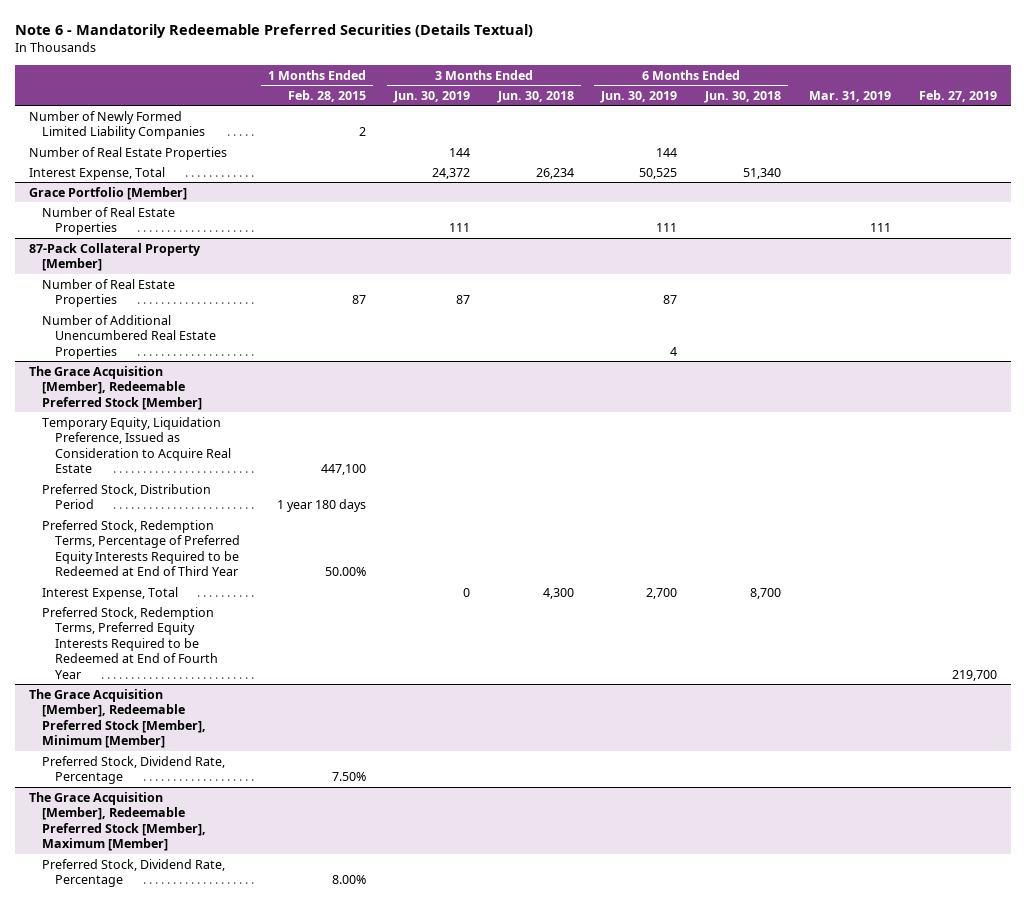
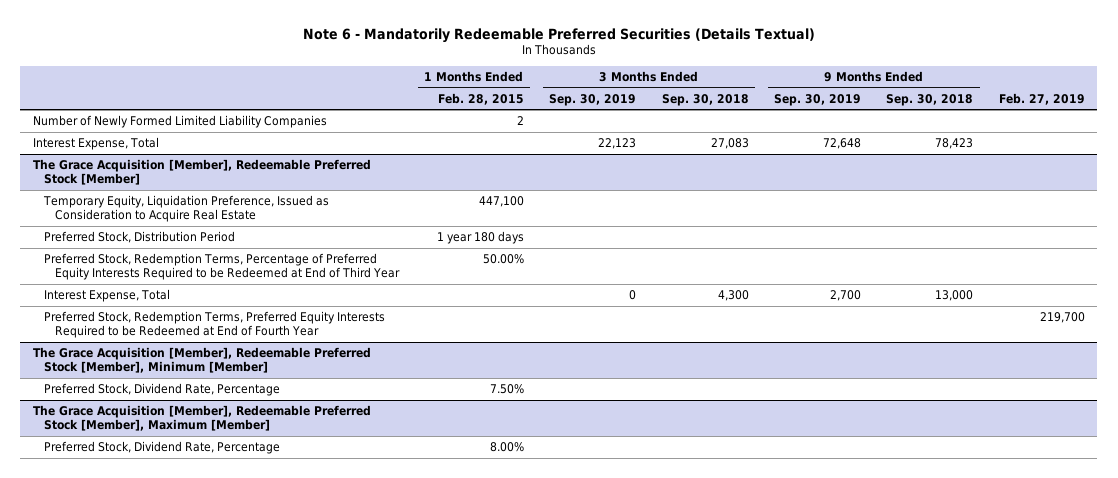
- | 1 Months Ended Feb. 28, 2015 | 3 Months Ended Jun. 30, 2019 | 3 Months Ended Jun. 30, 2018 | 6 Months Ended Jun. 30, 2019 | 6 Months Ended Jun. 30, 2018 | Mar. 31, 2019 | Feb. 27, 2019
+ | 1 Months Ended Feb. 28, 2015 | 3 Months Ended Sep. 30, 2019 | 3 Months Ended Sep. 30, 2018 | 9 Months Ended Sep. 30, 2019 | 9 Months Ended Sep. 30, 2018 | Feb. 27, 2019
- Number of Real Estate Properties | | 144 | | 144 | | |
- Grace Portfolio [Member]
- Number of Real Estate Properties | | 111 | | 111 | | 111 |
- 87-Pack Collateral Property [Member]
- Number of Real Estate Properties | 87 | 87 | | 87 | | |
- Number of Additional Unencumbered Real Estate Properties | | | | 4 | | |

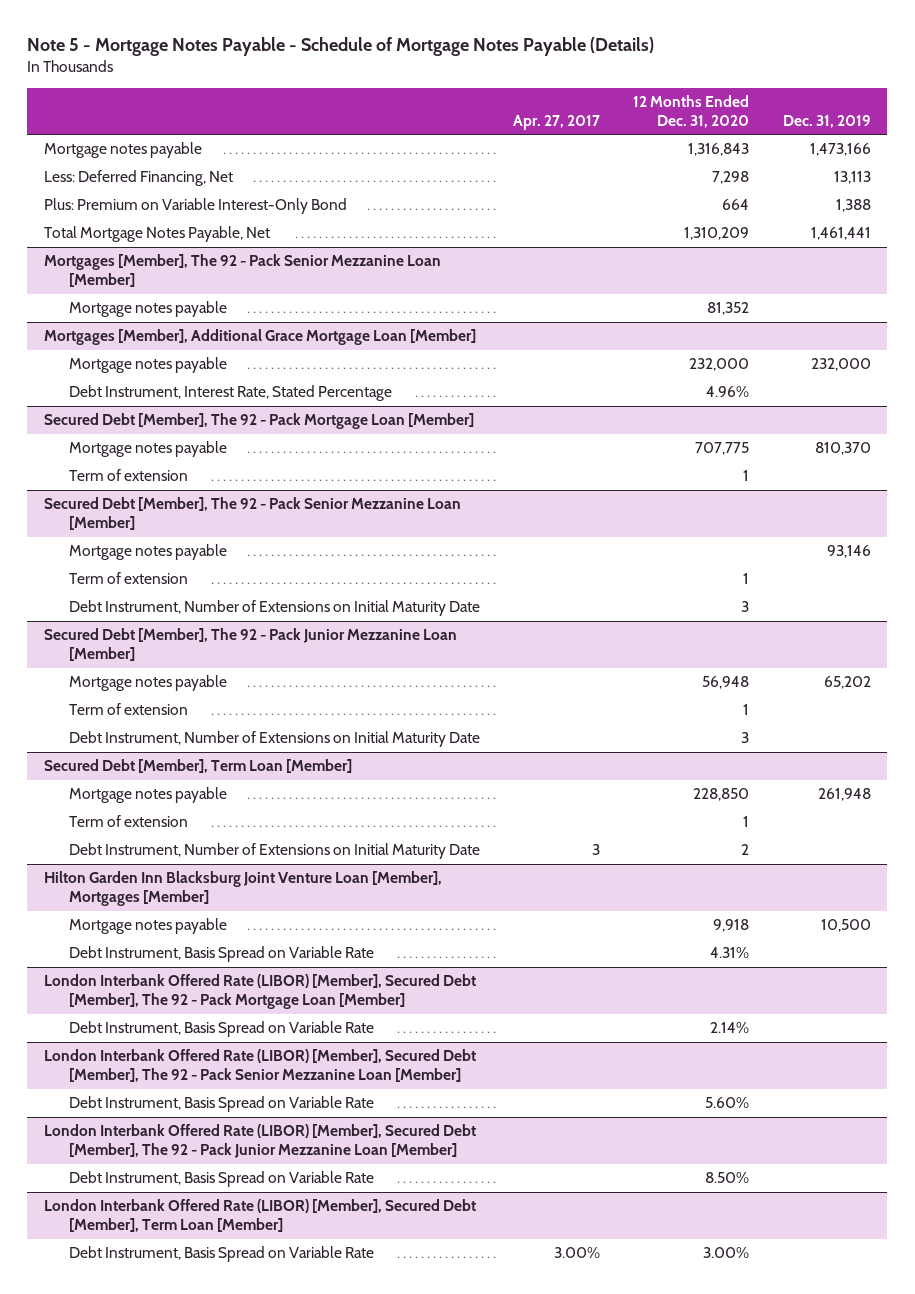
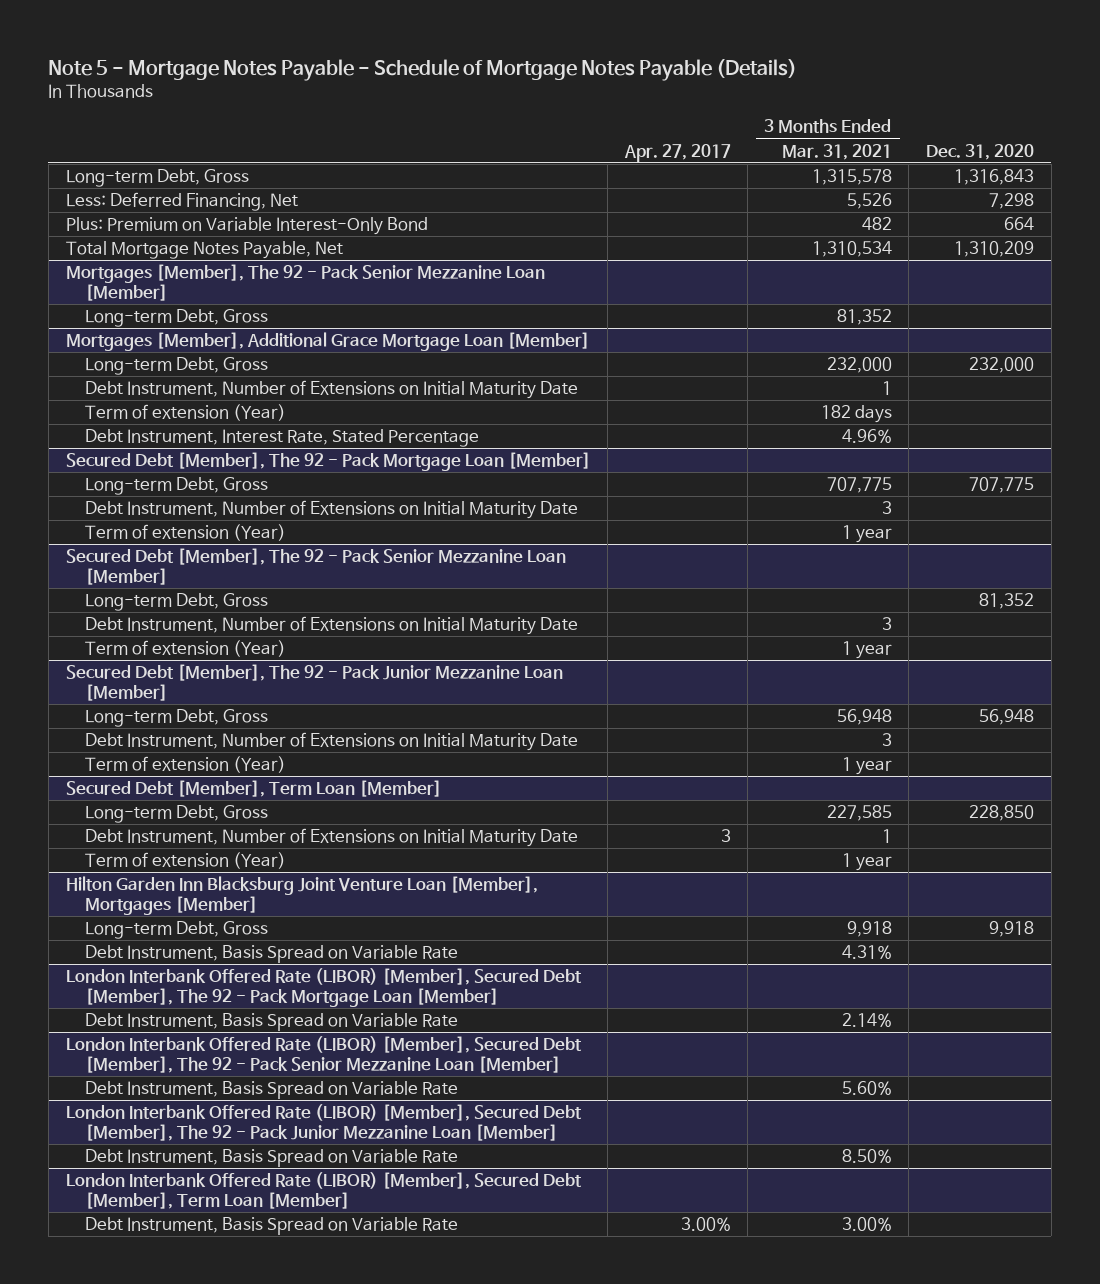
- | Apr. 27, 2017 | 12 Months Ended Dec. 31, 2020 | Dec. 31, 2019
+ | Apr. 27, 2017 | 3 Months Ended Mar. 31, 2021 | Dec. 31, 2020
- Mortgage notes payable | | 1,316,843 | 1,473,166
+ Long-term Debt, Gross | | 1,315,578 | 1,316,843
@ Mortgages [Member], The 92 - Pack Senior Mezzanine Loan [Member]
- Mortgage notes payable | | 81,352 |
+ Long-term Debt, Gross | | 81,352 |
@ Mortgages [Member], Additional Grace Mortgage Loan [Member]
- Mortgage notes payable | | 232,000 | 232,000
+ Long-term Debt, Gross | | 232,000 | 232,000
+ Debt Instrument, Number of Extensions on Initial Maturity Date | | 1 |
+ Term of extension (Year) | | 182 days |
@ Secured Debt [Member], The 92 - Pack Mortgage Loan [Member]
- Mortgage notes payable | | 707,775 | 810,370
- Term of extension | | 1 |
+ Long-term Debt, Gross | | 707,775 | 707,775
+ Debt Instrument, Number of Extensions on Initial Maturity Date | | 3 |
+ Term of extension (Year) | | 1 year |
@ Secured Debt [Member], The 92 - Pack Senior Mezzanine Loan [Member]
- Mortgage notes payable | | | 93,146
- Term of extension | | 1 |
+ Long-term Debt, Gross | | | 81,352
+ Term of extension (Year) | | 1 year |
@ Secured Debt [Member], The 92 - Pack Junior Mezzanine Loan [Member]
- Mortgage notes payable | | 56,948 | 65,202
- Term of extension | | 1 |
+ Long-term Debt, Gross | | 56,948 | 56,948
+ Term of extension (Year) | | 1 year |
@ Secured Debt [Member], Term Loan [Member]
- Mortgage notes payable | | 228,850 | 261,948
- Term of extension | | 1 |
+ Long-term Debt, Gross | | 227,585 | 228,850
+ Term of extension (Year) | | 1 year |
@ Hilton Garden Inn Blacksburg Joint Venture Loan [Member], Mortgages [Member]
- Mortgage notes payable | | 9,918 | 10,500
+ Long-term Debt, Gross | | 9,918 | 9,918

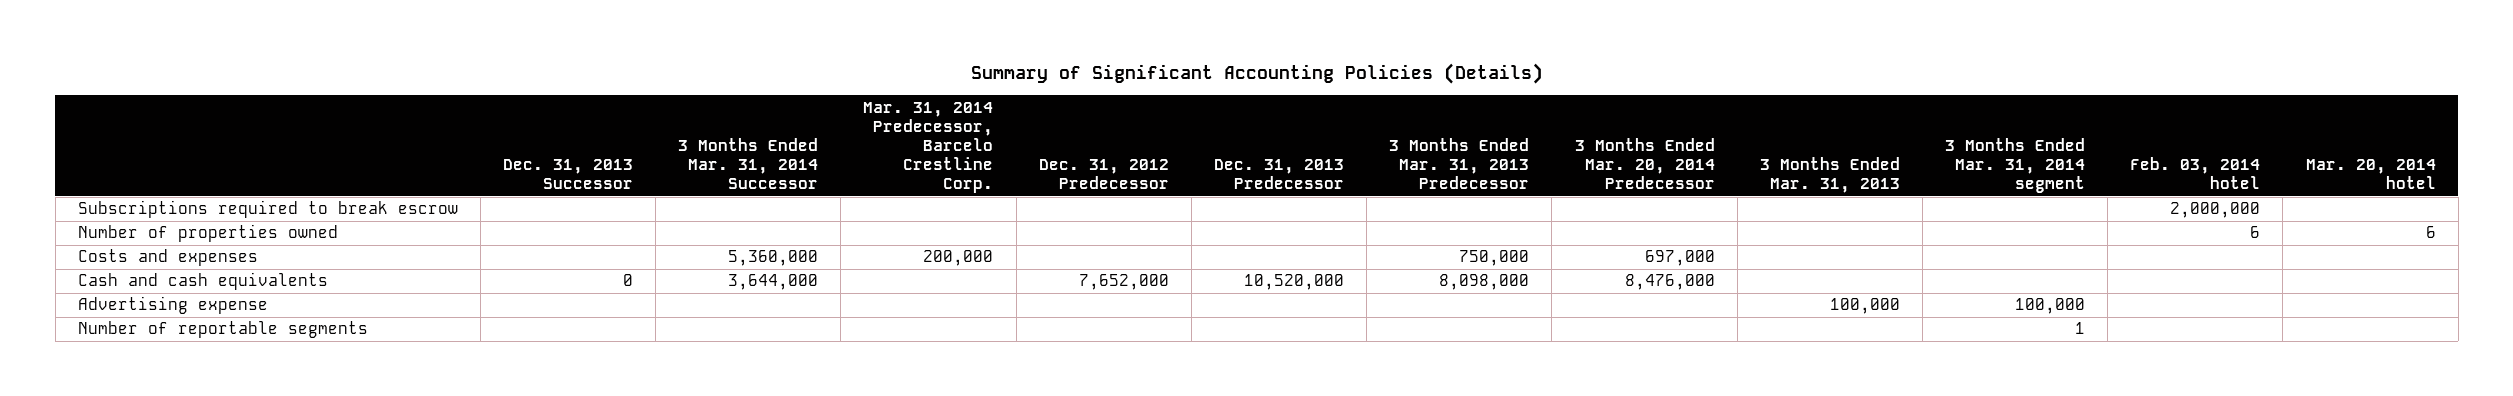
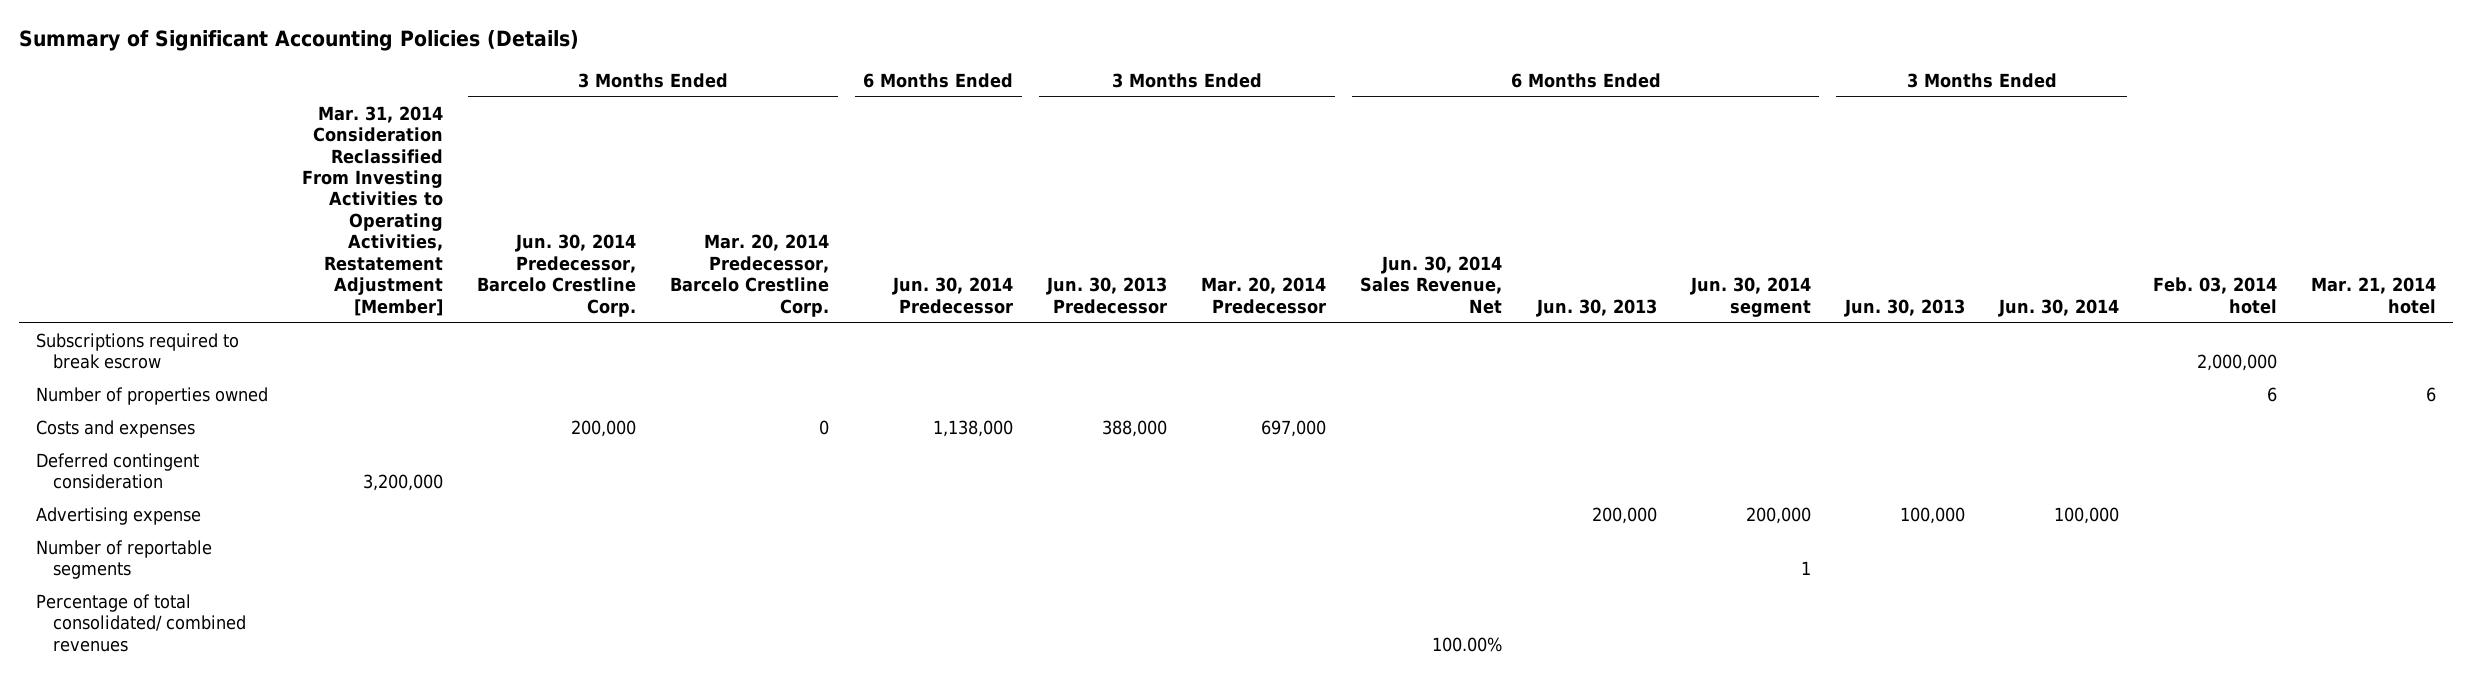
- | Dec. 31, 2013 Successor | 3 Months Ended Mar. 31, 2014 Successor | Mar. 31, 2014 Predecessor, Barcelo Crestline Corp. | Dec. 31, 2012 Predecessor | Dec. 31, 2013 Predecessor | 3 Months Ended Mar. 31, 2013 Predecessor | 3 Months Ended Mar. 20, 2014 Predecessor | 3 Months Ended Mar. 31, 2013 | 3 Months Ended Mar. 31, 2014 segment | Feb. 03, 2014 hotel | Mar. 20, 2014 hotel
+ | Mar. 31, 2014 Consideration Reclassified From Investing Activities to Operating Activities, Restatement Adjustment [Member] | 3 Months Ended Jun. 30, 2014 Predecessor, Barcelo Crestline Corp. | 3 Months Ended Mar. 20, 2014 Predecessor, Barcelo Crestline Corp. | 6 Months Ended Jun. 30, 2014 Predecessor | 3 Months Ended Jun. 30, 2013 Predecessor | 3 Months Ended Mar. 20, 2014 Predecessor | 6 Months Ended Jun. 30, 2014 Sales Revenue, Net | 6 Months Ended Jun. 30, 2013 | 6 Months Ended Jun. 30, 2014 segment | 3 Months Ended Jun. 30, 2013 | 3 Months Ended Jun. 30, 2014 | Feb. 03, 2014 hotel | Mar. 21, 2014 hotel
- Cash and cash equivalents | 0 | 3,644,000 | | 7,652,000 | 10,520,000 | 8,098,000 | 8,476,000 | | | |
+ Deferred contingent consideration | 3,200,000 | | | | | | | | | | | |
+ Percentage of total consolidated/ combined revenues | | | | | | | 100.00% | | | | | |

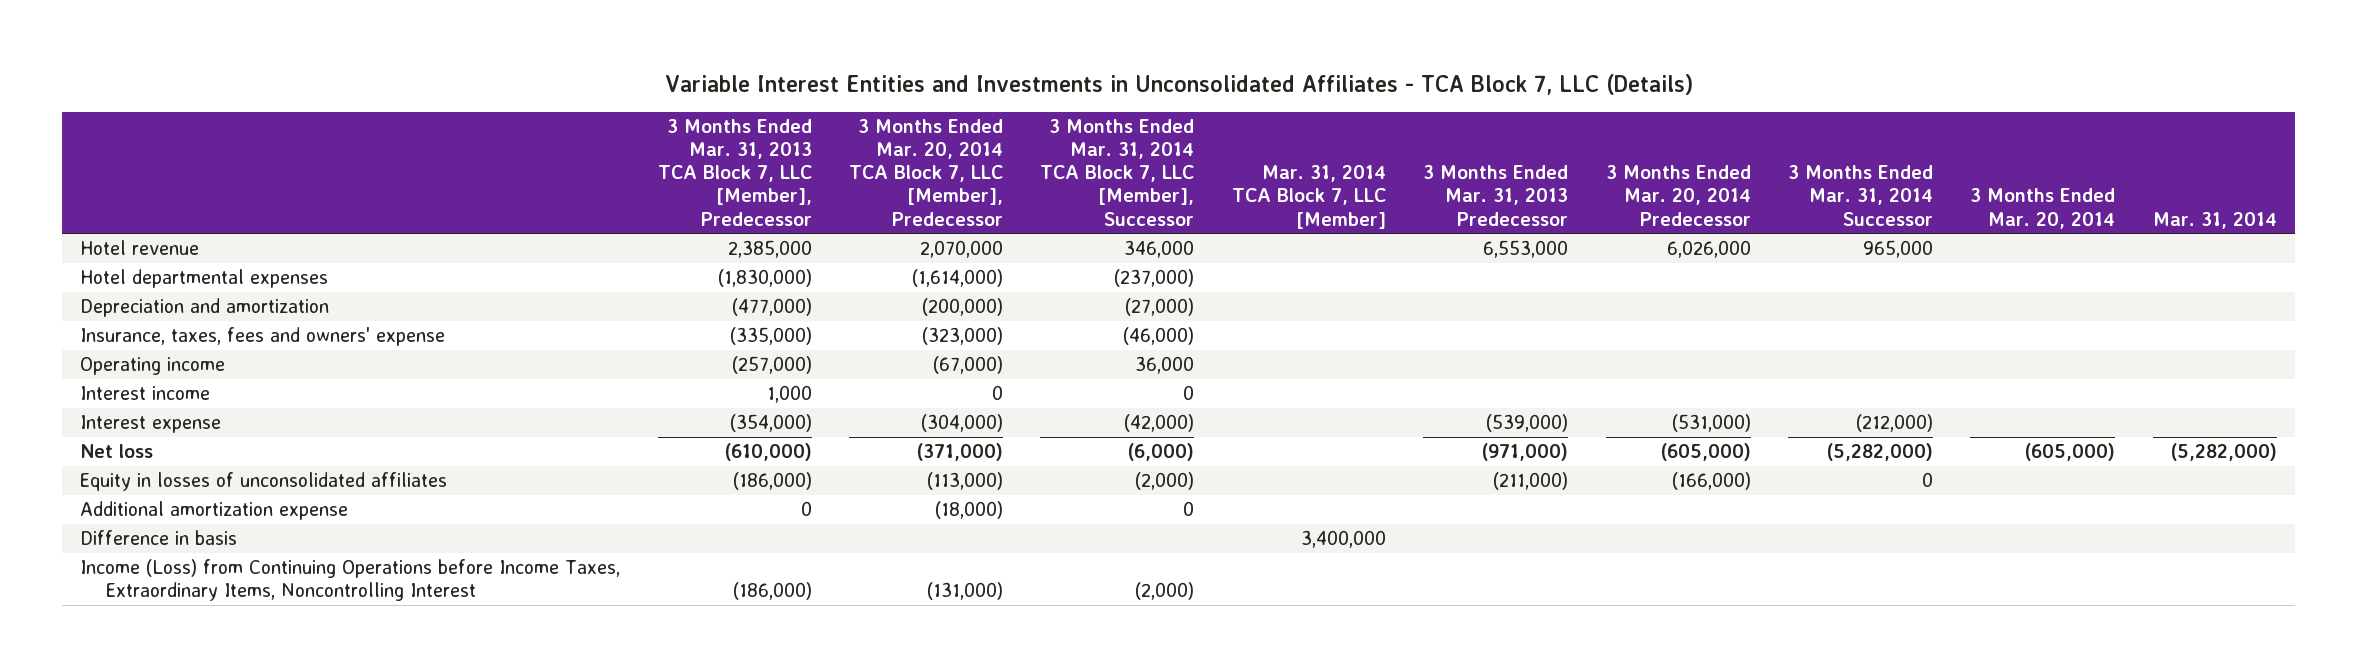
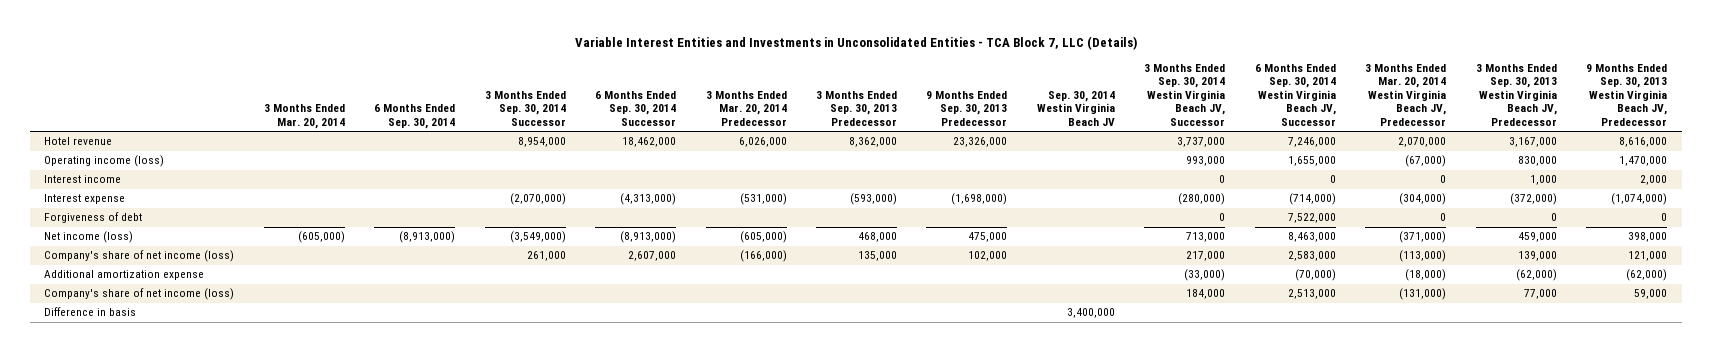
- Variable Interest Entities and Investments in Unconsolidated Affiliates - TCA Block 7, LLC (Details)
+ Variable Interest Entities and Investments in Unconsolidated Entities - TCA Block 7, LLC (Details)
- | 3 Months Ended Mar. 31, 2013 TCA Block 7, LLC [Member], Predecessor | 3 Months Ended Mar. 20, 2014 TCA Block 7, LLC [Member], Predecessor | 3 Months Ended Mar. 31, 2014 TCA Block 7, LLC [Member], Successor | Mar. 31, 2014 TCA Block 7, LLC [Member] | 3 Months Ended Mar. 31, 2013 Predecessor | 3 Months Ended Mar. 20, 2014 Predecessor | 3 Months Ended Mar. 31, 2014 Successor | 3 Months Ended Mar. 20, 2014 | Mar. 31, 2014
+ | 3 Months Ended Mar. 20, 2014 | 6 Months Ended Sep. 30, 2014 | 3 Months Ended Sep. 30, 2014 Successor | 6 Months Ended Sep. 30, 2014 Successor | 3 Months Ended Mar. 20, 2014 Predecessor | 3 Months Ended Sep. 30, 2013 Predecessor | 9 Months Ended Sep. 30, 2013 Predecessor | Sep. 30, 2014 Westin Virginia Beach JV | 3 Months Ended Sep. 30, 2014 Westin Virginia Beach JV, Successor | 6 Months Ended Sep. 30, 2014 Westin Virginia Beach JV, Successor | 3 Months Ended Mar. 20, 2014 Westin Virginia Beach JV, Predecessor | 3 Months Ended Sep. 30, 2013 Westin Virginia Beach JV, Predecessor | 9 Months Ended Sep. 30, 2013 Westin Virginia Beach JV, Predecessor
- Hotel departmental expenses | (1,830,000) | (1,614,000) | (237,000) | | | | | |
- Depreciation and amortization | (477,000) | (200,000) | (27,000) | | | | | |
- Insurance, taxes, fees and owners' expense | (335,000) | (323,000) | (46,000) | | | | | |
- Operating income | (257,000) | (67,000) | 36,000 | | | | | |
+ Operating income (loss) | | | | | | | | | 993,000 | 1,655,000 | (67,000) | 830,000 | 1,470,000
- Net loss | (610,000) | (371,000) | (6,000) | | (971,000) | (605,000) | (5,282,000) | (605,000) | (5,282,000)
- Equity in losses of unconsolidated affiliates | (186,000) | (113,000) | (2,000) | | (211,000) | (166,000) | 0 | |
+ Forgiveness of debt | | | | | | | | | 0 | 7,522,000 | 0 | 0 | 0
+ Net income (loss) | (605,000) | (8,913,000) | (3,549,000) | (8,913,000) | (605,000) | 468,000 | 475,000 | | 713,000 | 8,463,000 | (371,000) | 459,000 | 398,000
+ Company's share of net income (loss) | | | 261,000 | 2,607,000 | (166,000) | 135,000 | 102,000 | | 217,000 | 2,583,000 | (113,000) | 139,000 | 121,000
+ Company's share of net income (loss) | | | | | | | | | 184,000 | 2,513,000 | (131,000) | 77,000 | 59,000
- Income (Loss) from Continuing Operations before Income Taxes, Extraordinary Items, Noncontrolling Interest | (186,000) | (131,000) | (2,000) | | | | | |

